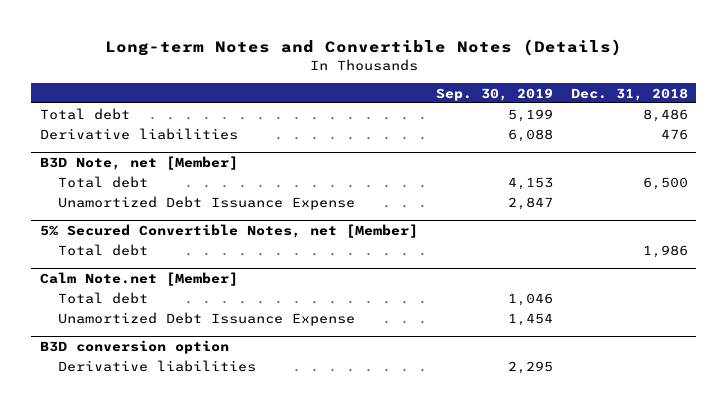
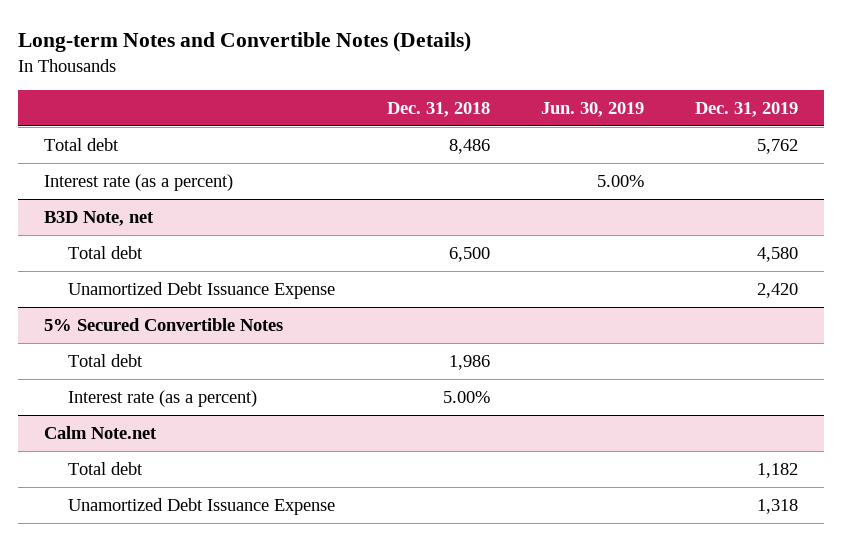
- | Sep. 30, 2019 | Dec. 31, 2018
+ | Dec. 31, 2018 | Jun. 30, 2019 | Dec. 31, 2019
- Derivative liabilities | 6,088 | 476
- B3D Note, net [Member]
+ Interest rate (as a percent) | | 5.00% |
+ B3D Note, net
- 5% Secured Convertible Notes, net [Member]
+ 5% Secured Convertible Notes
- Calm Note.net [Member]
+ Interest rate (as a percent) | 5.00% | |
+ Calm Note.net
- B3D conversion option
- Derivative liabilities | 2,295 |

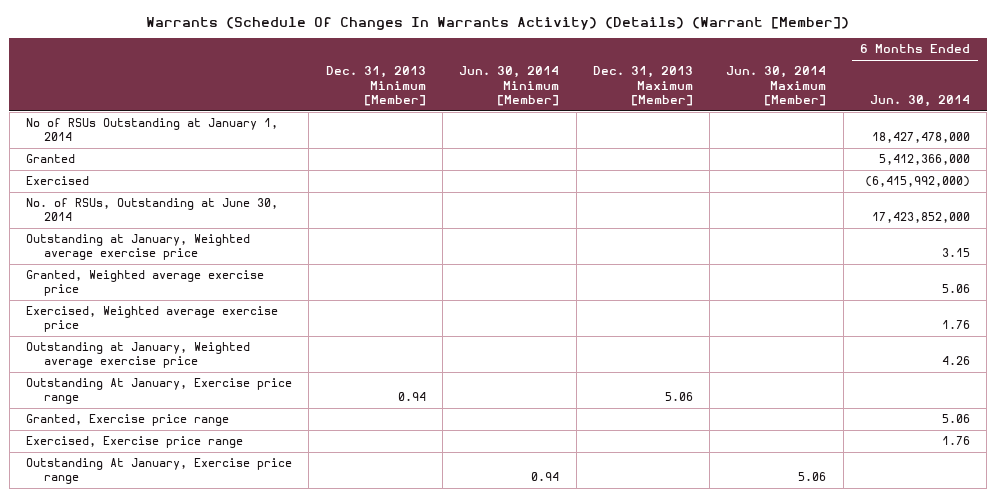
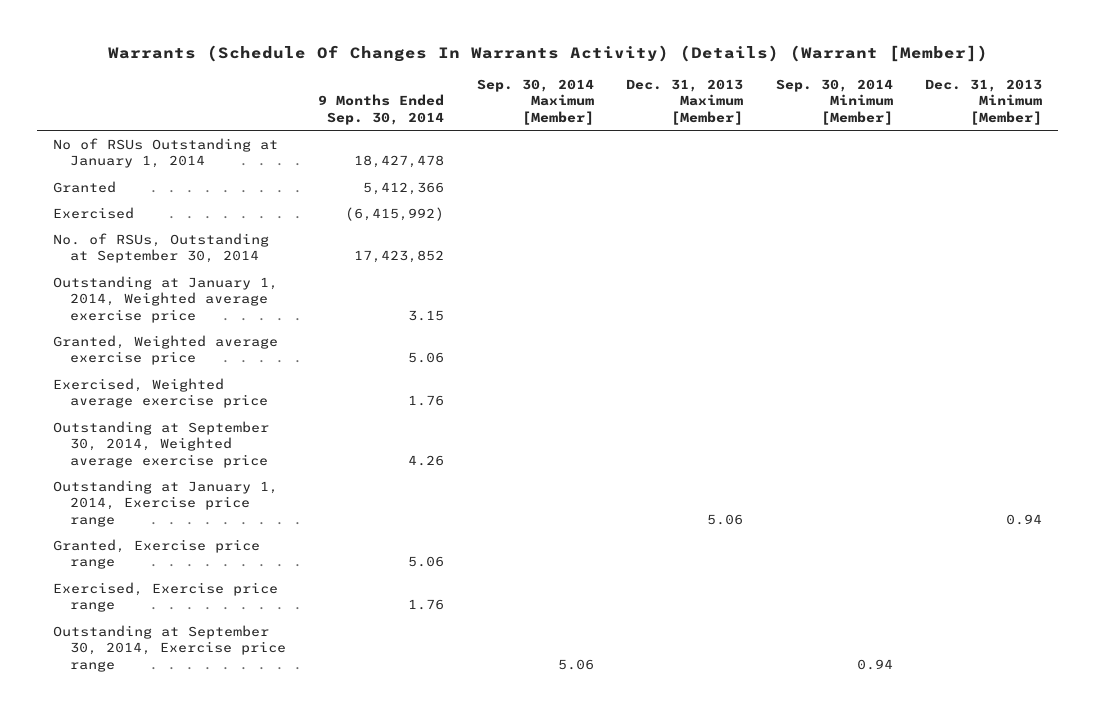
- | Dec. 31, 2013 Minimum [Member] | Jun. 30, 2014 Minimum [Member] | Dec. 31, 2013 Maximum [Member] | Jun. 30, 2014 Maximum [Member] | 6 Months Ended Jun. 30, 2014
+ | 9 Months Ended Sep. 30, 2014 | Sep. 30, 2014 Maximum [Member] | Dec. 31, 2013 Maximum [Member] | Sep. 30, 2014 Minimum [Member] | Dec. 31, 2013 Minimum [Member]
- No. of RSUs, Outstanding at June 30, 2014 | | | | | 17,423,852,000
- Outstanding at January, Weighted average exercise price | | | | | 3.15
+ No. of RSUs, Outstanding at September 30, 2014 | 17,423,852 | | | |
+ Outstanding at January 1, 2014, Weighted average exercise price | 3.15 | | | |
- Outstanding at January, Weighted average exercise price | | | | | 4.26
- Outstanding At January, Exercise price range | 0.94 | | 5.06 | |
+ Outstanding at September 30, 2014, Weighted average exercise price | 4.26 | | | |
+ Outstanding at January 1, 2014, Exercise price range | | | 5.06 | | 0.94
- Outstanding At January, Exercise price range | | 0.94 | | 5.06 |
+ Outstanding at September 30, 2014, Exercise price range | | 5.06 | | 0.94 |

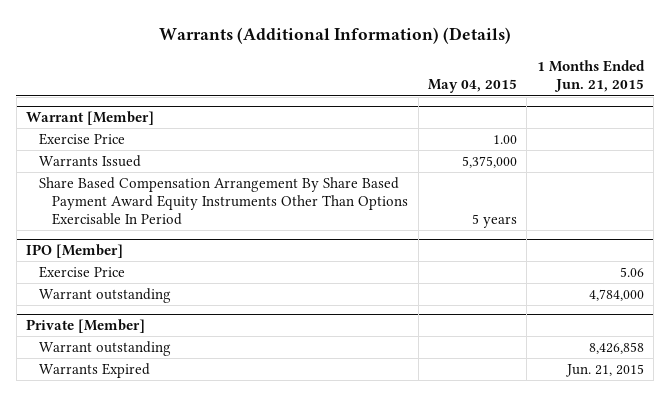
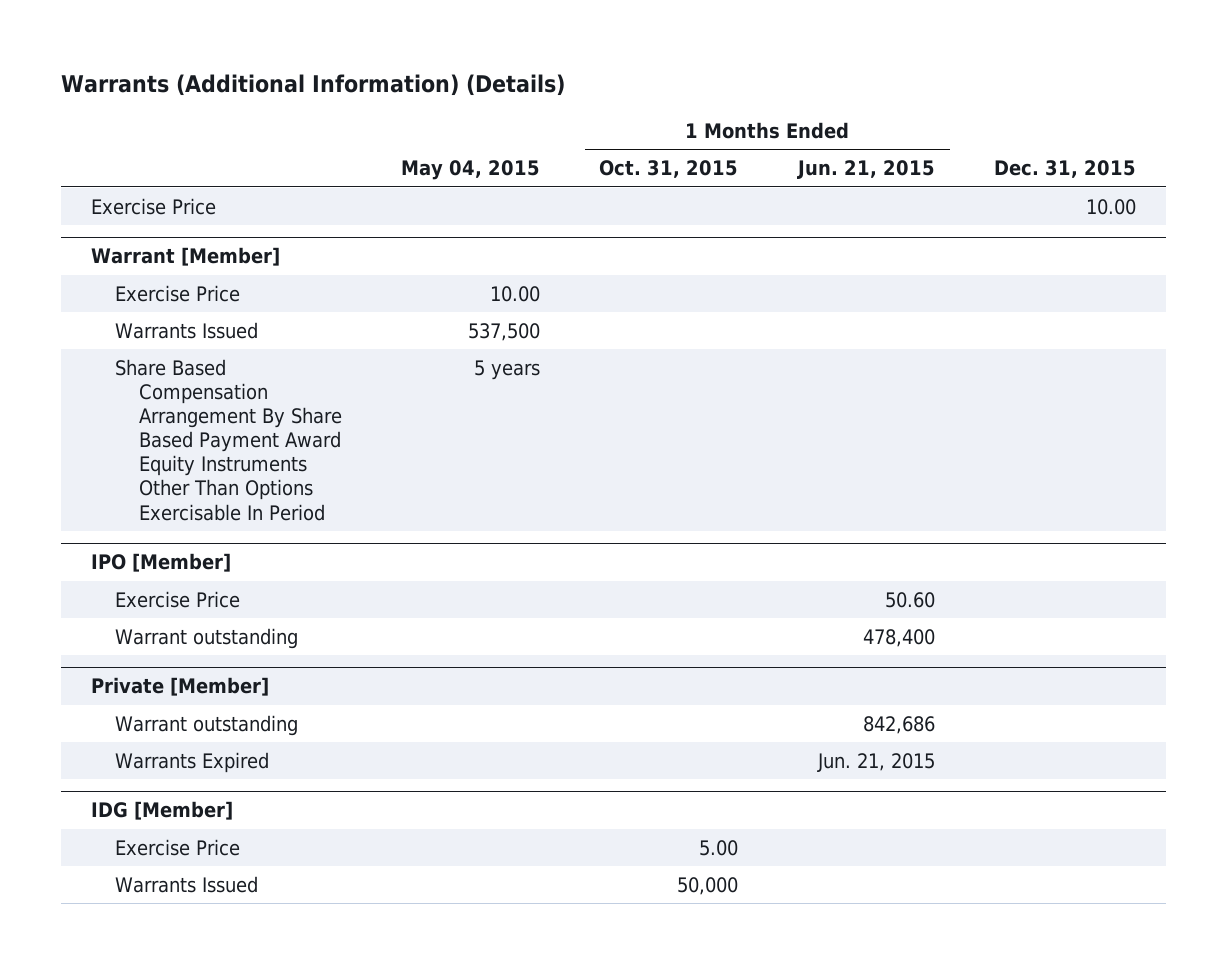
- | May 04, 2015 | 1 Months Ended Jun. 21, 2015
+ | May 04, 2015 | 1 Months Ended Oct. 31, 2015 | 1 Months Ended Jun. 21, 2015 | Dec. 31, 2015
+ Exercise Price | | | | 10.00
@ Warrant [Member]
- Exercise Price | 1.00 |
- Warrants Issued | 5,375,000 |
+ Exercise Price | 10.00 | | |
+ Warrants Issued | 537,500 | | |
@ IPO [Member]
- Exercise Price | | 5.06
- Warrant outstanding | | 4,784,000
+ Exercise Price | | | 50.60 |
+ Warrant outstanding | | | 478,400 |
@ Private [Member]
- Warrant outstanding | | 8,426,858
+ Warrant outstanding | | | 842,686 |
+ IDG [Member]
+ Exercise Price | | 5.00 | |
+ Warrants Issued | | 50,000 | |

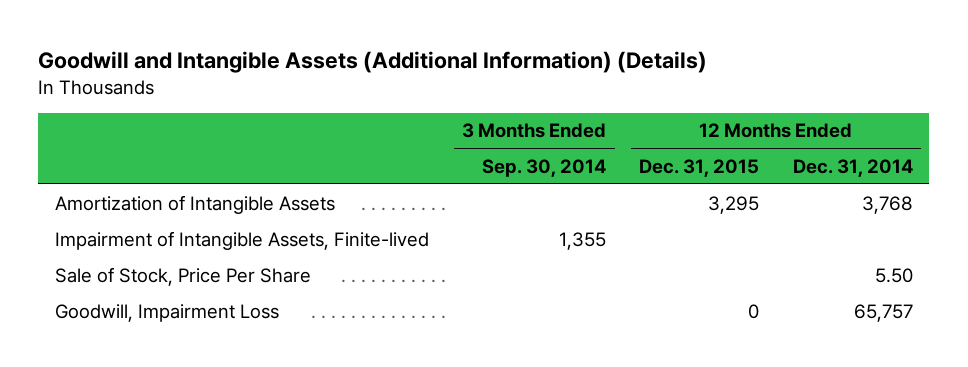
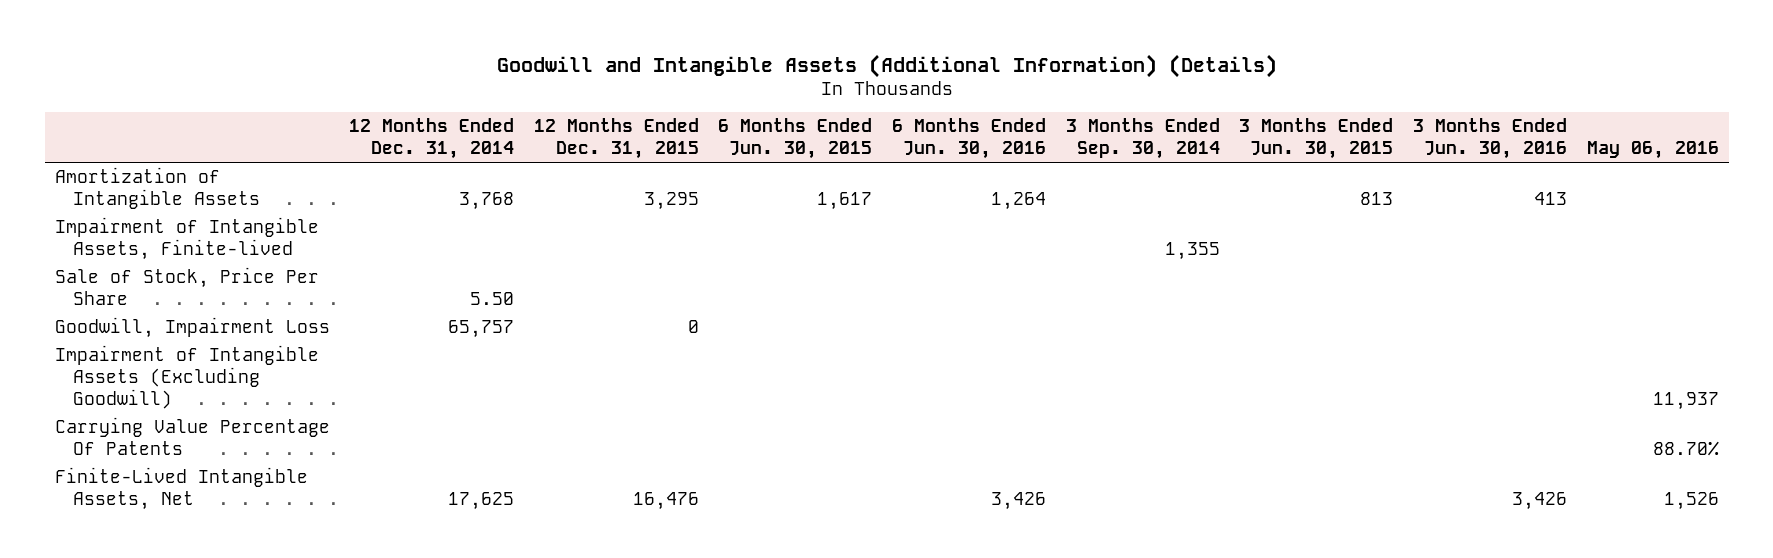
- | 3 Months Ended Sep. 30, 2014 | 12 Months Ended Dec. 31, 2015 | 12 Months Ended Dec. 31, 2014
+ | 12 Months Ended Dec. 31, 2014 | 12 Months Ended Dec. 31, 2015 | 6 Months Ended Jun. 30, 2015 | 6 Months Ended Jun. 30, 2016 | 3 Months Ended Sep. 30, 2014 | 3 Months Ended Jun. 30, 2015 | 3 Months Ended Jun. 30, 2016 | May 06, 2016
+ Impairment of Intangible Assets (Excluding Goodwill) | | | | | | | | 11,937
+ Carrying Value Percentage Of Patents | | | | | | | | 88.70%
+ Finite-Lived Intangible Assets, Net | 17,625 | 16,476 | | 3,426 | | | 3,426 | 1,526

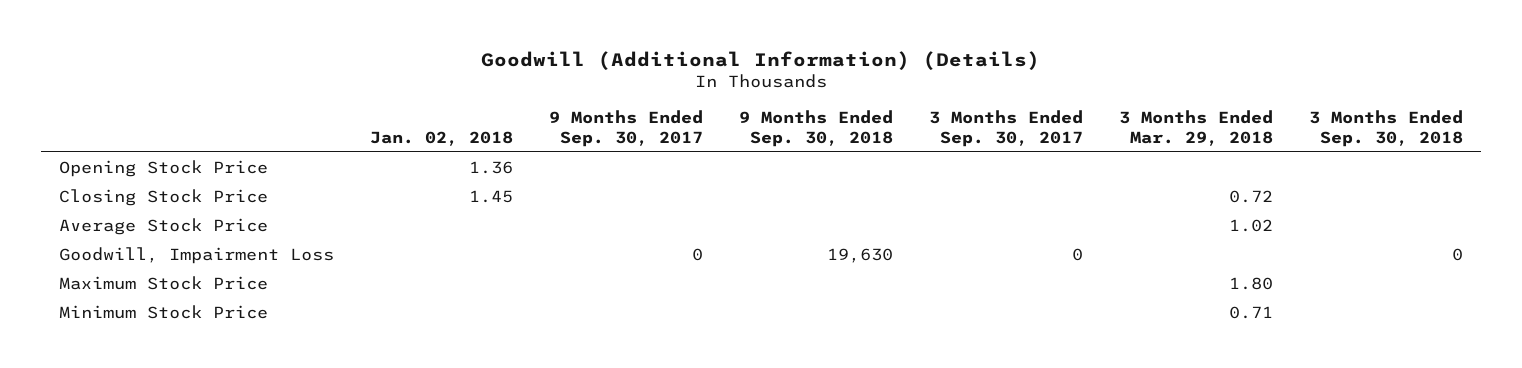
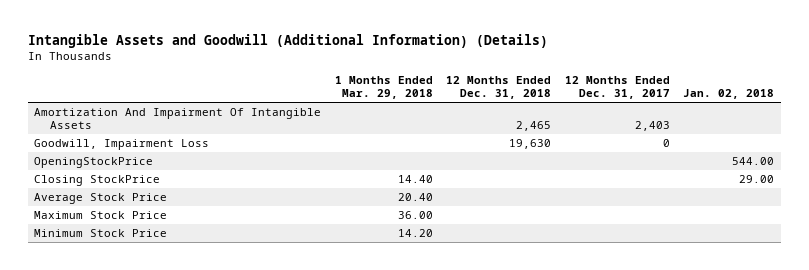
- Goodwill (Additional Information) (Details)
+ Intangible Assets and Goodwill (Additional Information) (Details)
- | Jan. 02, 2018 | 9 Months Ended Sep. 30, 2017 | 9 Months Ended Sep. 30, 2018 | 3 Months Ended Sep. 30, 2017 | 3 Months Ended Mar. 29, 2018 | 3 Months Ended Sep. 30, 2018
+ | 1 Months Ended Mar. 29, 2018 | 12 Months Ended Dec. 31, 2018 | 12 Months Ended Dec. 31, 2017 | Jan. 02, 2018
- Opening Stock Price | 1.36 | | | | |
- Closing Stock Price | 1.45 | | | | 0.72 |
+ Amortization And Impairment Of Intangible Assets | | 2,465 | 2,403 |
+ OpeningStockPrice | | | | 544.00
+ Closing StockPrice | 14.40 | | | 29.00
moved down: Average Stock Price | 20.40 | | |

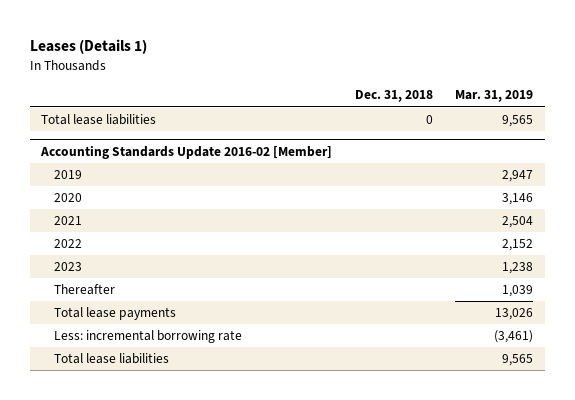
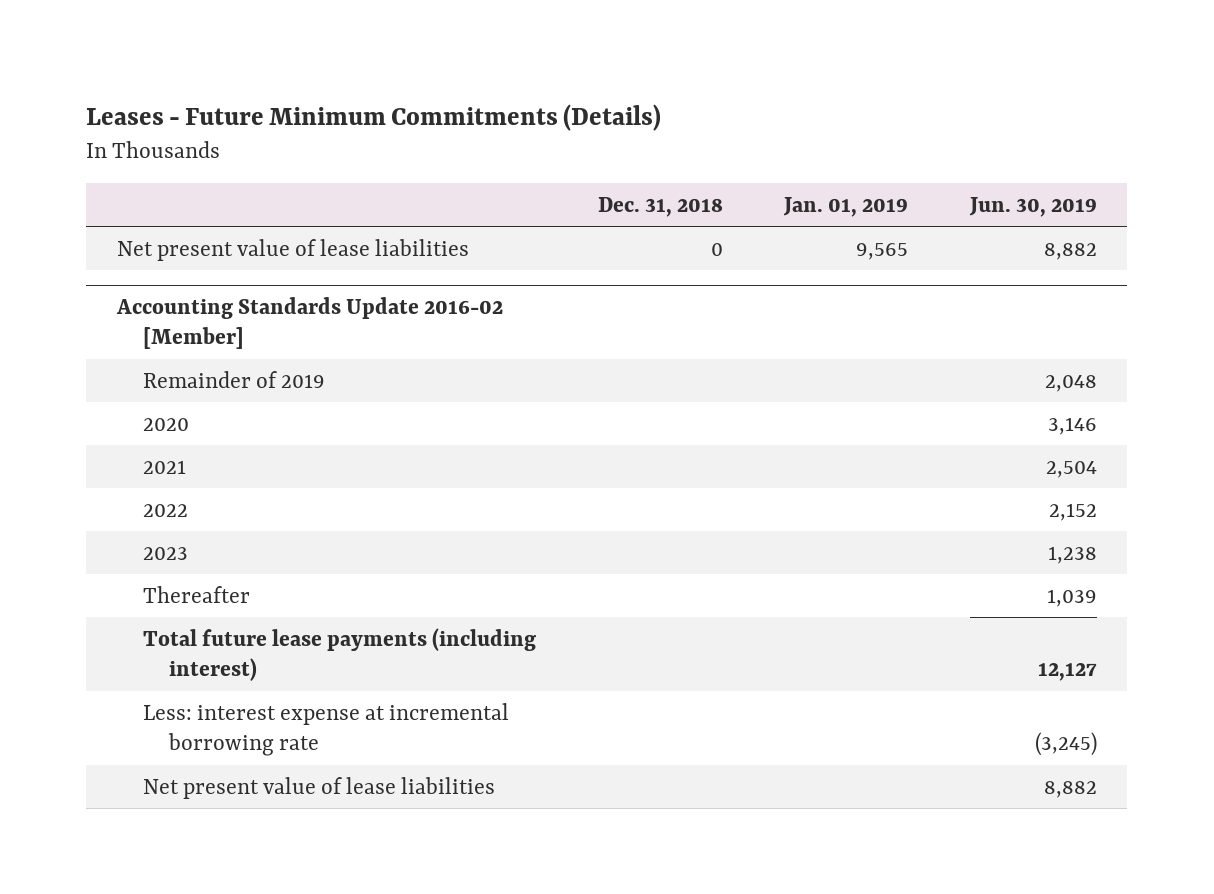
- Leases (Details 1)
+ Leases - Future Minimum Commitments (Details)
- | Dec. 31, 2018 | Mar. 31, 2019
+ | Dec. 31, 2018 | Jan. 01, 2019 | Jun. 30, 2019
- Total lease liabilities | 0 | 9,565
+ Net present value of lease liabilities | 0 | 9,565 | 8,882
@ Accounting Standards Update 2016-02 [Member]
- 2019 | | 2,947
+ Remainder of 2019 | | | 2,048
- Total lease payments | | 13,026
- Less: incremental borrowing rate | | (3,461)
- Total lease liabilities | | 9,565
+ Total future lease payments (including interest) | | | 12,127
+ Less: interest expense at incremental borrowing rate | | | (3,245)
+ Net present value of lease liabilities | | | 8,882

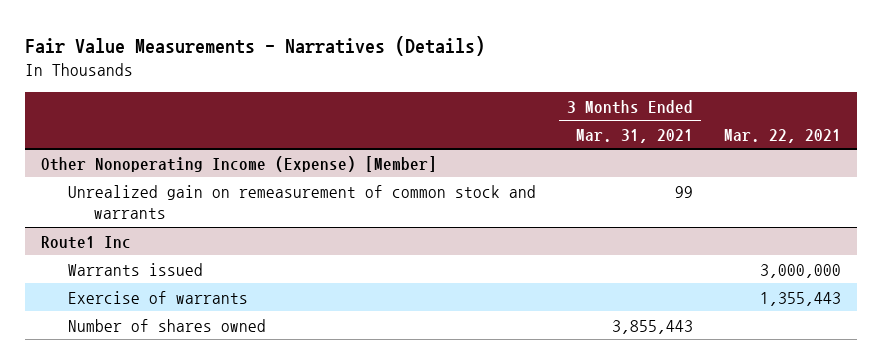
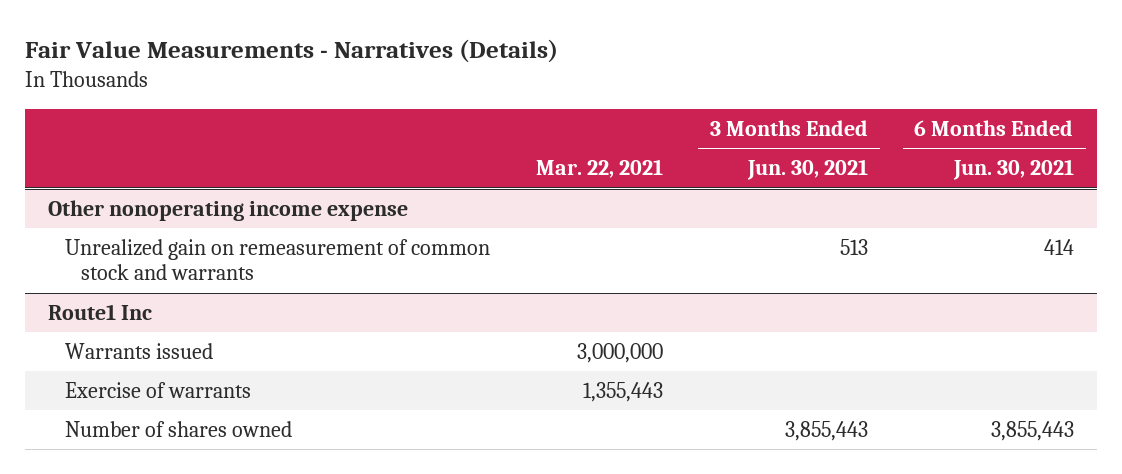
- | 3 Months Ended Mar. 31, 2021 | Mar. 22, 2021
+ | Mar. 22, 2021 | 3 Months Ended Jun. 30, 2021 | 6 Months Ended Jun. 30, 2021
- Other Nonoperating Income (Expense) [Member]
+ Other nonoperating income expense

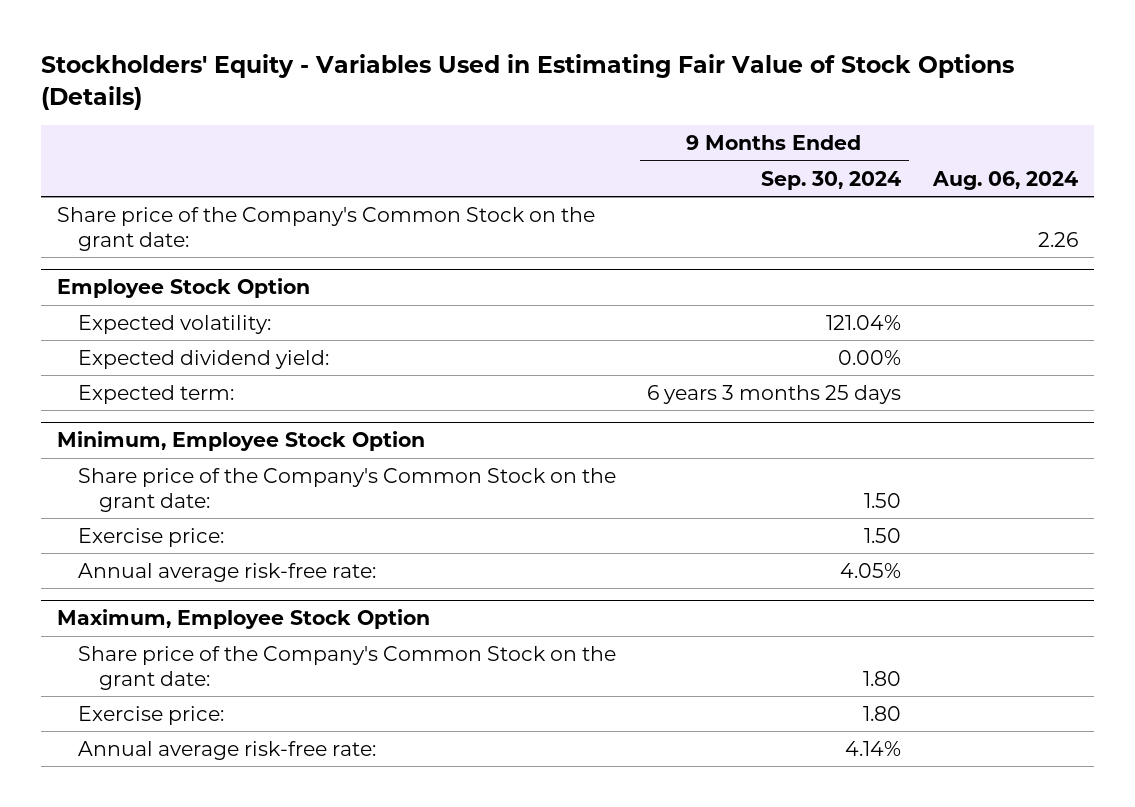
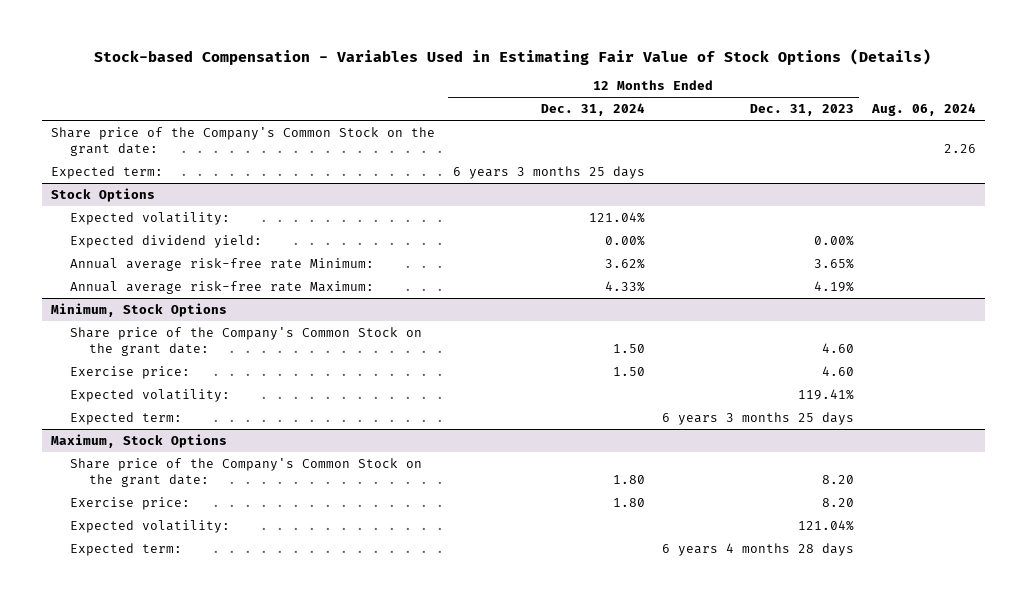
- Stockholders' Equity - Variables Used in Estimating Fair Value of Stock Options (Details)
+ Stock-based Compensation - Variables Used in Estimating Fair Value of Stock Options (Details)
- | 9 Months Ended Sep. 30, 2024 | Aug. 06, 2024
+ | 12 Months Ended Dec. 31, 2024 | 12 Months Ended Dec. 31, 2023 | Aug. 06, 2024
- Employee Stock Option
+ Expected term: | 6 years 3 months 25 days | |
+ Stock Options
- Expected term: | 6 years 3 months 25 days |
- Minimum, Employee Stock Option
+ Annual average risk-free rate Minimum: | 3.62% | 3.65% |
+ Annual average risk-free rate Maximum: | 4.33% | 4.19% |
+ Minimum, Stock Options
- Annual average risk-free rate: | 4.05% |
- Maximum, Employee Stock Option
+ Expected volatility: | | 119.41% |
+ Expected term: | | 6 years 3 months 25 days |
+ Maximum, Stock Options
- Annual average risk-free rate: | 4.14% |
+ Expected volatility: | | 121.04% |
+ Expected term: | | 6 years 4 months 28 days |

